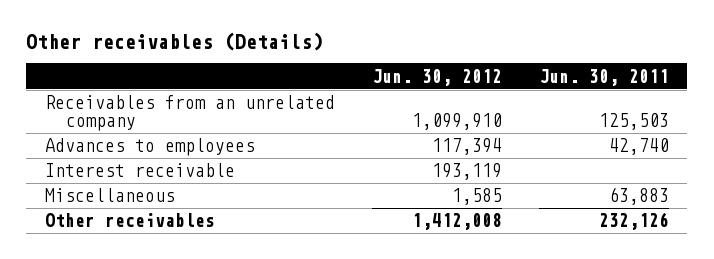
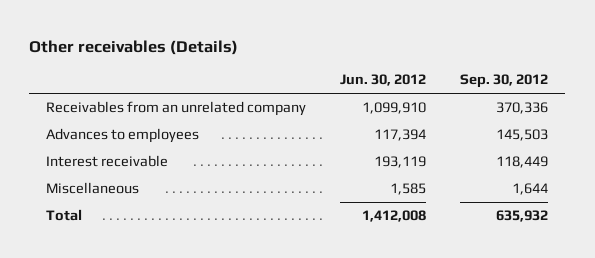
- | Jun. 30, 2012 | Jun. 30, 2011
+ | Jun. 30, 2012 | Sep. 30, 2012
- Other receivables | 1,412,008 | 232,126
+ Total | 1,412,008 | 635,932

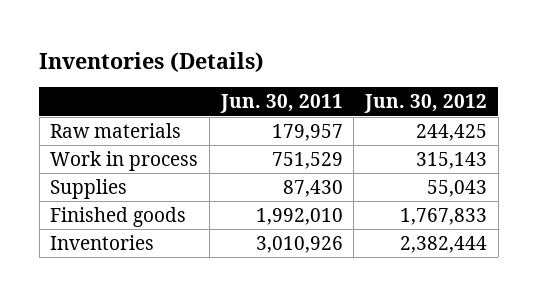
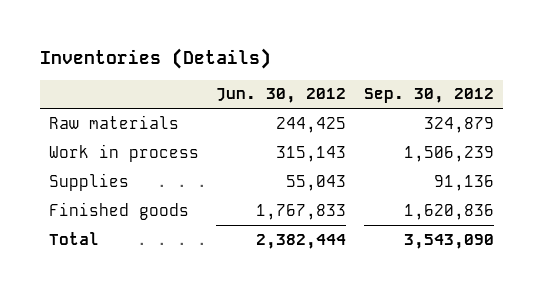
- | Jun. 30, 2011 | Jun. 30, 2012
+ | Jun. 30, 2012 | Sep. 30, 2012
- Inventories | 3,010,926 | 2,382,444
+ Total | 2,382,444 | 3,543,090

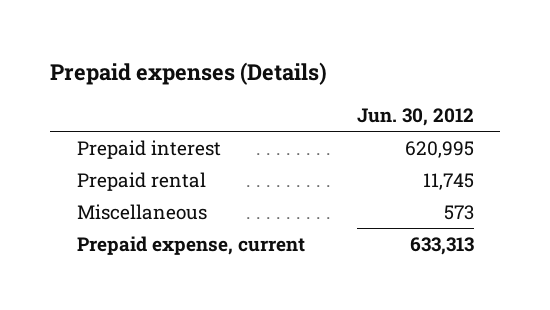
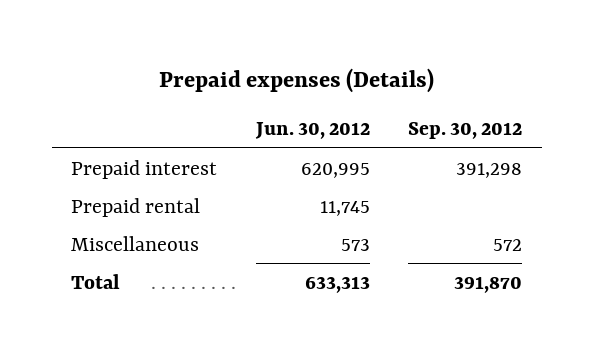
- | Jun. 30, 2012
+ | Jun. 30, 2012 | Sep. 30, 2012
- Prepaid expense, current | 633,313
+ Total | 633,313 | 391,870

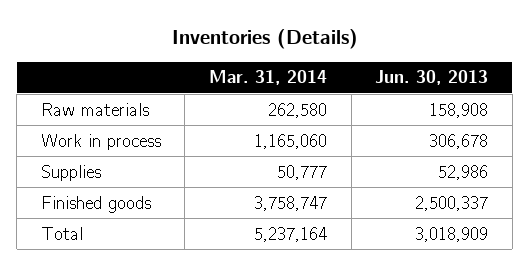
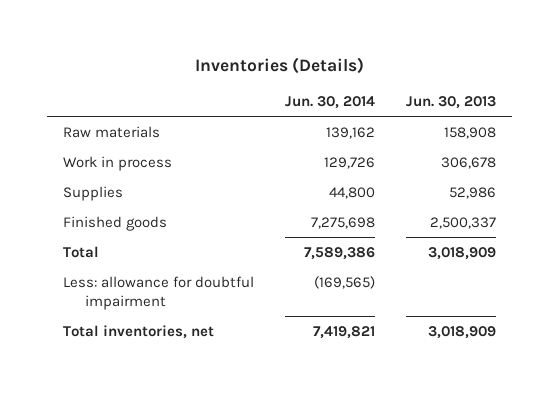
- | Mar. 31, 2014 | Jun. 30, 2013
+ | Jun. 30, 2014 | Jun. 30, 2013
+ Less: allowance for doubtful impairment | (169,565) |
+ Total inventories, net | 7,419,821 | 3,018,909

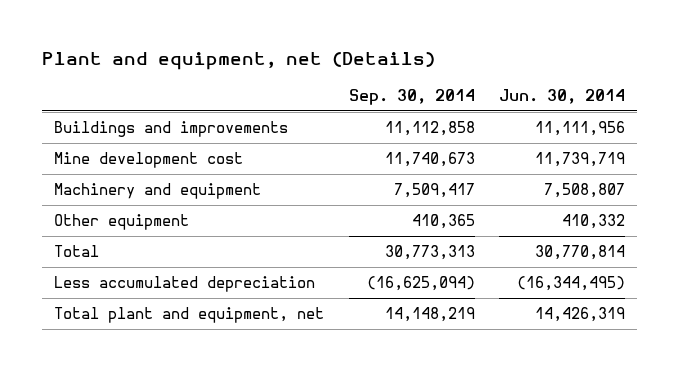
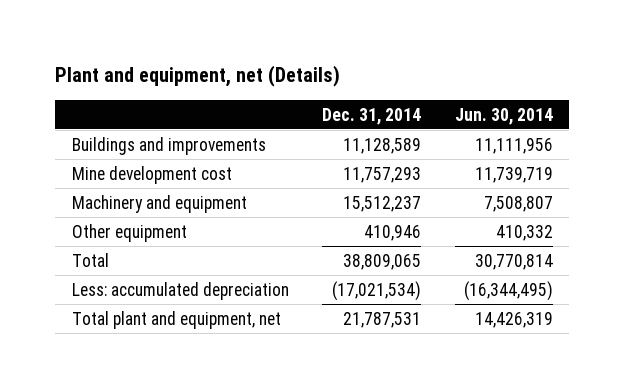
- | Sep. 30, 2014 | Jun. 30, 2014
+ | Dec. 31, 2014 | Jun. 30, 2014
- Less accumulated depreciation | (16,625,094) | (16,344,495)
+ Less: accumulated depreciation | (17,021,534) | (16,344,495)

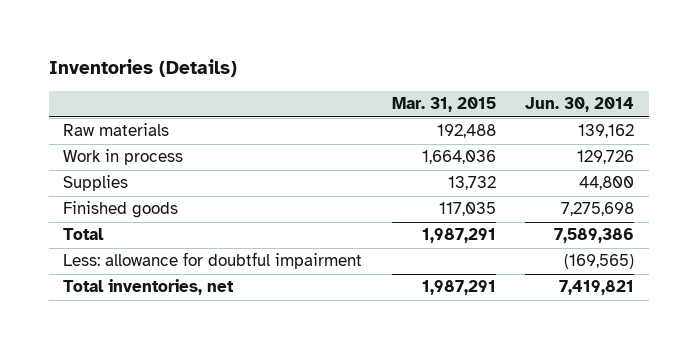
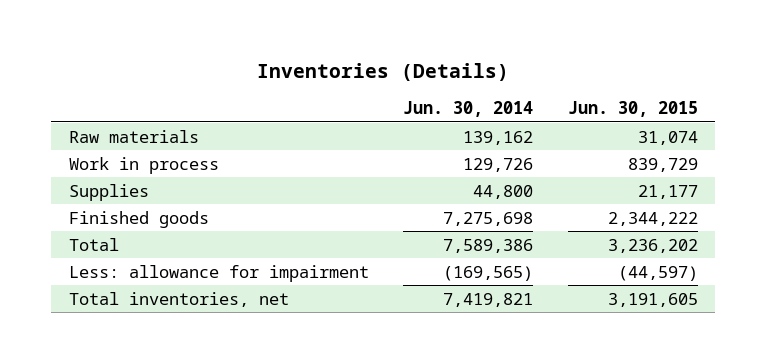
- | Mar. 31, 2015 | Jun. 30, 2014
+ | Jun. 30, 2014 | Jun. 30, 2015
- Less: allowance for doubtful impairment | | (169,565)
+ Less: allowance for impairment | (169,565) | (44,597)

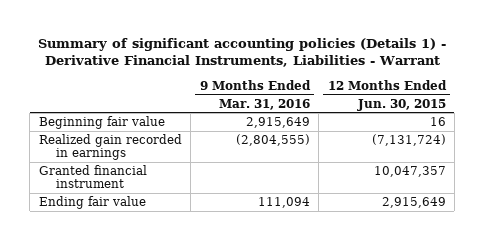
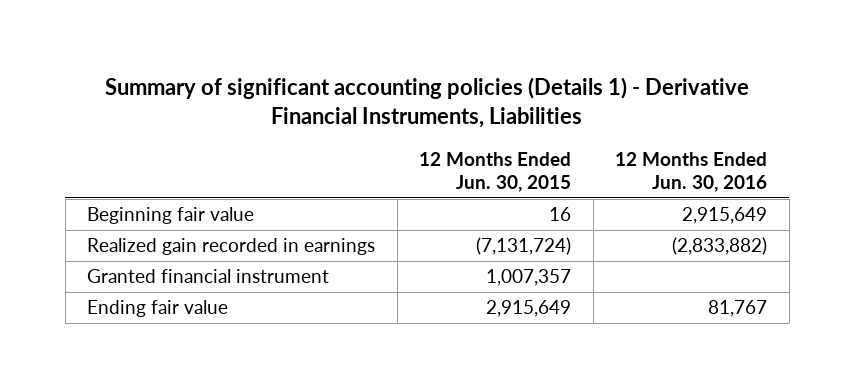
- Summary of significant accounting policies (Details 1) - Derivative Financial Instruments, Liabilities - Warrant
+ Summary of significant accounting policies (Details 1) - Derivative Financial Instruments, Liabilities
- | 9 Months Ended Mar. 31, 2016 | 12 Months Ended Jun. 30, 2015
+ | 12 Months Ended Jun. 30, 2015 | 12 Months Ended Jun. 30, 2016
- Granted financial instrument | | 10,047,357
+ Granted financial instrument | 1,007,357 |

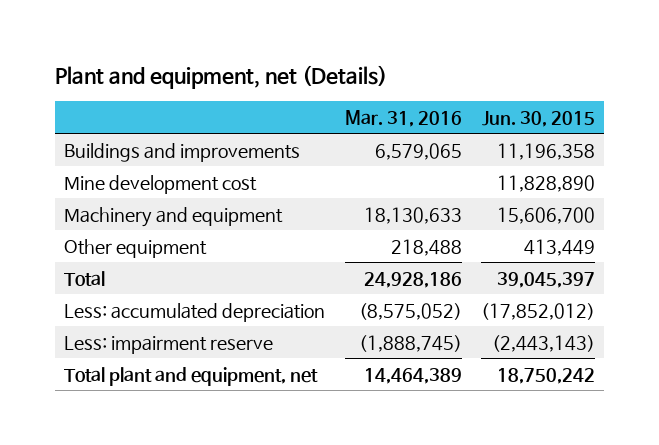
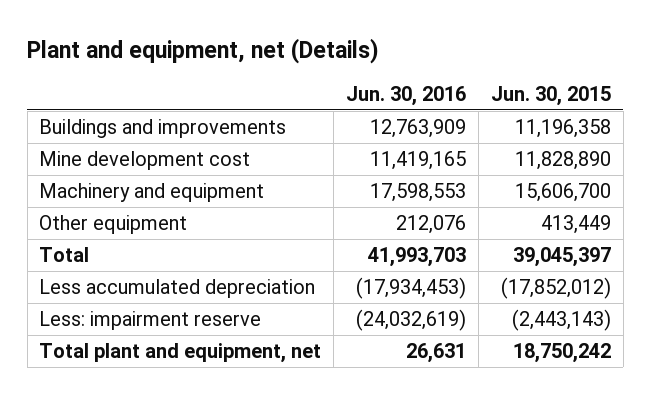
- | Mar. 31, 2016 | Jun. 30, 2015
+ | Jun. 30, 2016 | Jun. 30, 2015
- Less: accumulated depreciation | (8,575,052) | (17,852,012)
+ Less accumulated depreciation | (17,934,453) | (17,852,012)

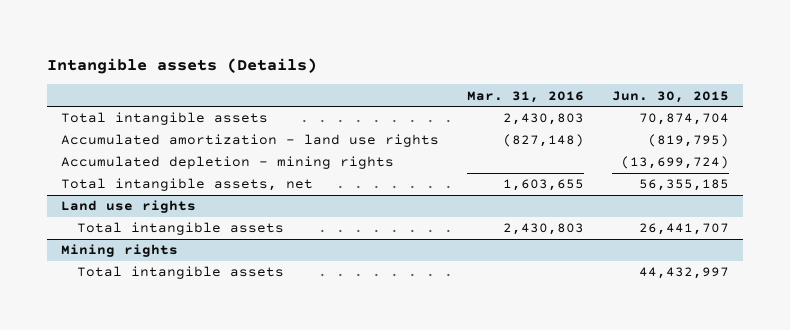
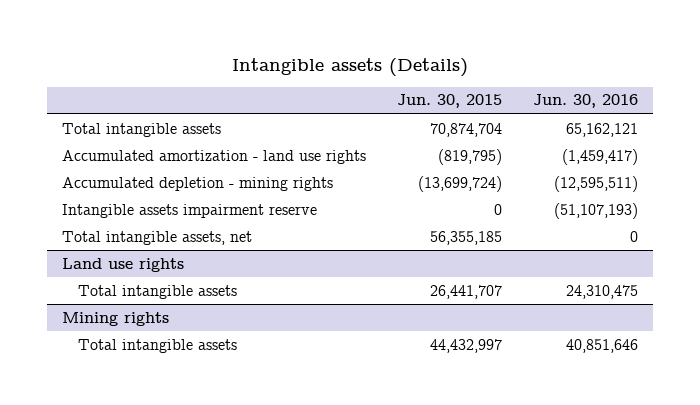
- | Mar. 31, 2016 | Jun. 30, 2015
+ | Jun. 30, 2015 | Jun. 30, 2016
+ Intangible assets impairment reserve | 0 | (51,107,193)

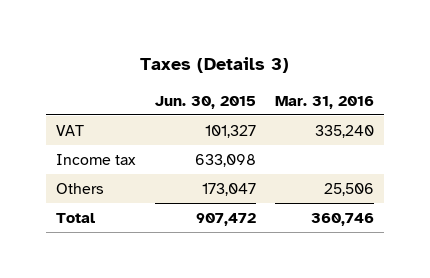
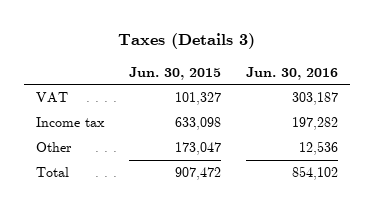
- | Jun. 30, 2015 | Mar. 31, 2016
+ | Jun. 30, 2015 | Jun. 30, 2016
- Others | 173,047 | 25,506
+ Other | 173,047 | 12,536

